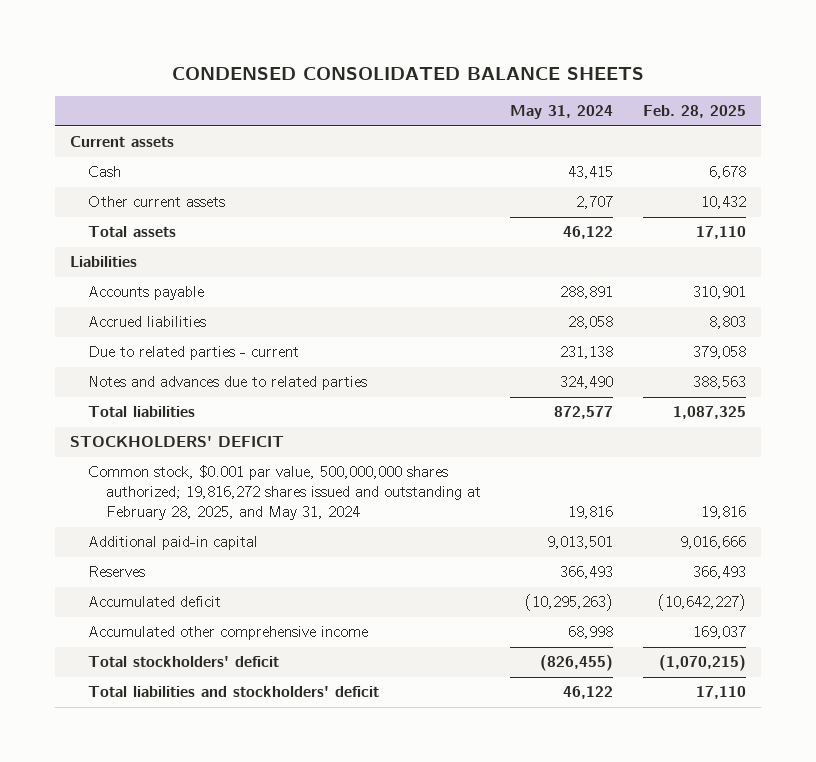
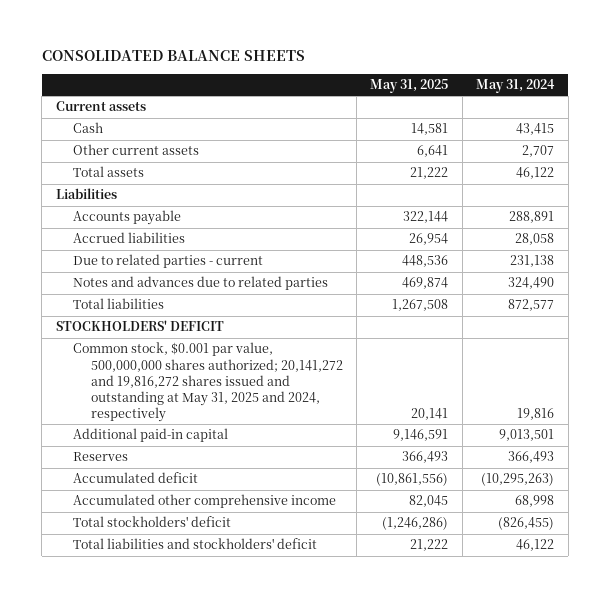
- CONDENSED CONSOLIDATED BALANCE SHEETS
+ CONSOLIDATED BALANCE SHEETS
- | May 31, 2024 | Feb. 28, 2025
+ | May 31, 2025 | May 31, 2024
- Common stock, $0.001 par value, 500,000,000 shares authorized; 19,816,272 shares issued and outstanding at February 28, 2025, and May 31, 2024 | 19,816 | 19,816
+ Common stock, $0.001 par value, 500,000,000 shares authorized; 20,141,272 and 19,816,272 shares issued and outstanding at May 31, 2025 and 2024, respectively | 20,141 | 19,816

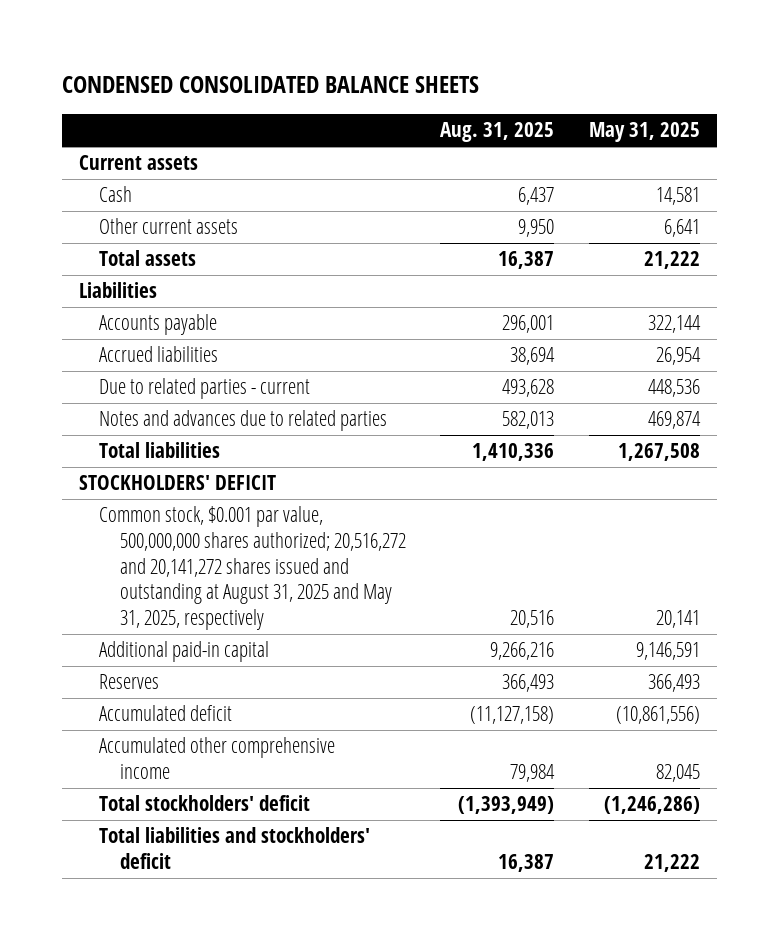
- CONSOLIDATED BALANCE SHEETS
+ CONDENSED CONSOLIDATED BALANCE SHEETS
- | May 31, 2025 | May 31, 2024
+ | Aug. 31, 2025 | May 31, 2025
- Common stock, $0.001 par value, 500,000,000 shares authorized; 20,141,272 and 19,816,272 shares issued and outstanding at May 31, 2025 and 2024, respectively | 20,141 | 19,816
+ Common stock, $0.001 par value, 500,000,000 shares authorized; 20,516,272 and 20,141,272 shares issued and outstanding at August 31, 2025 and May 31, 2025, respectively | 20,516 | 20,141

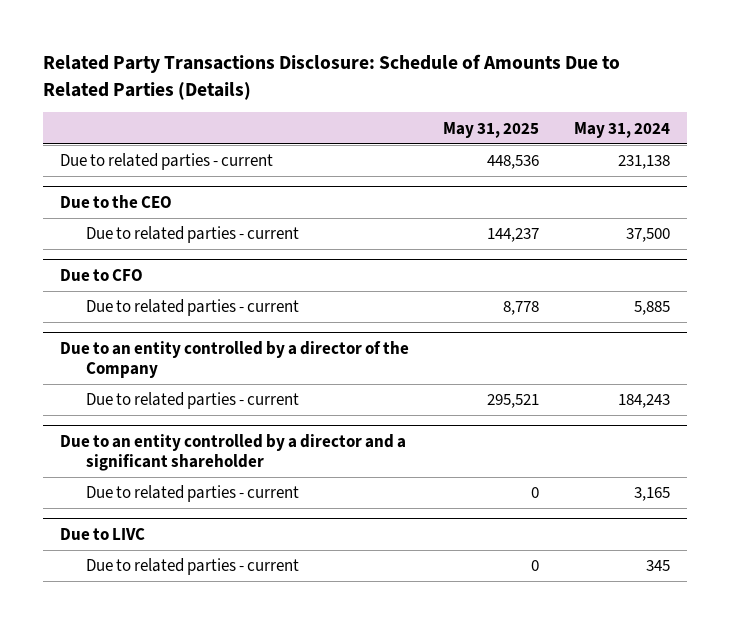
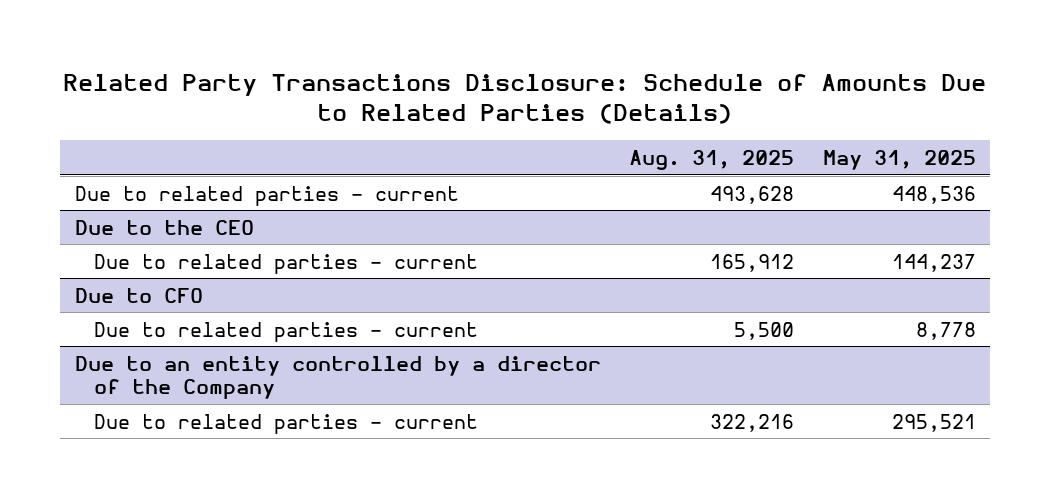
- | May 31, 2025 | May 31, 2024
+ | Aug. 31, 2025 | May 31, 2025
- Due to an entity controlled by a director and a significant shareholder
- Due to related parties - current | 0 | 3,165
- Due to LIVC
- Due to related parties - current | 0 | 345

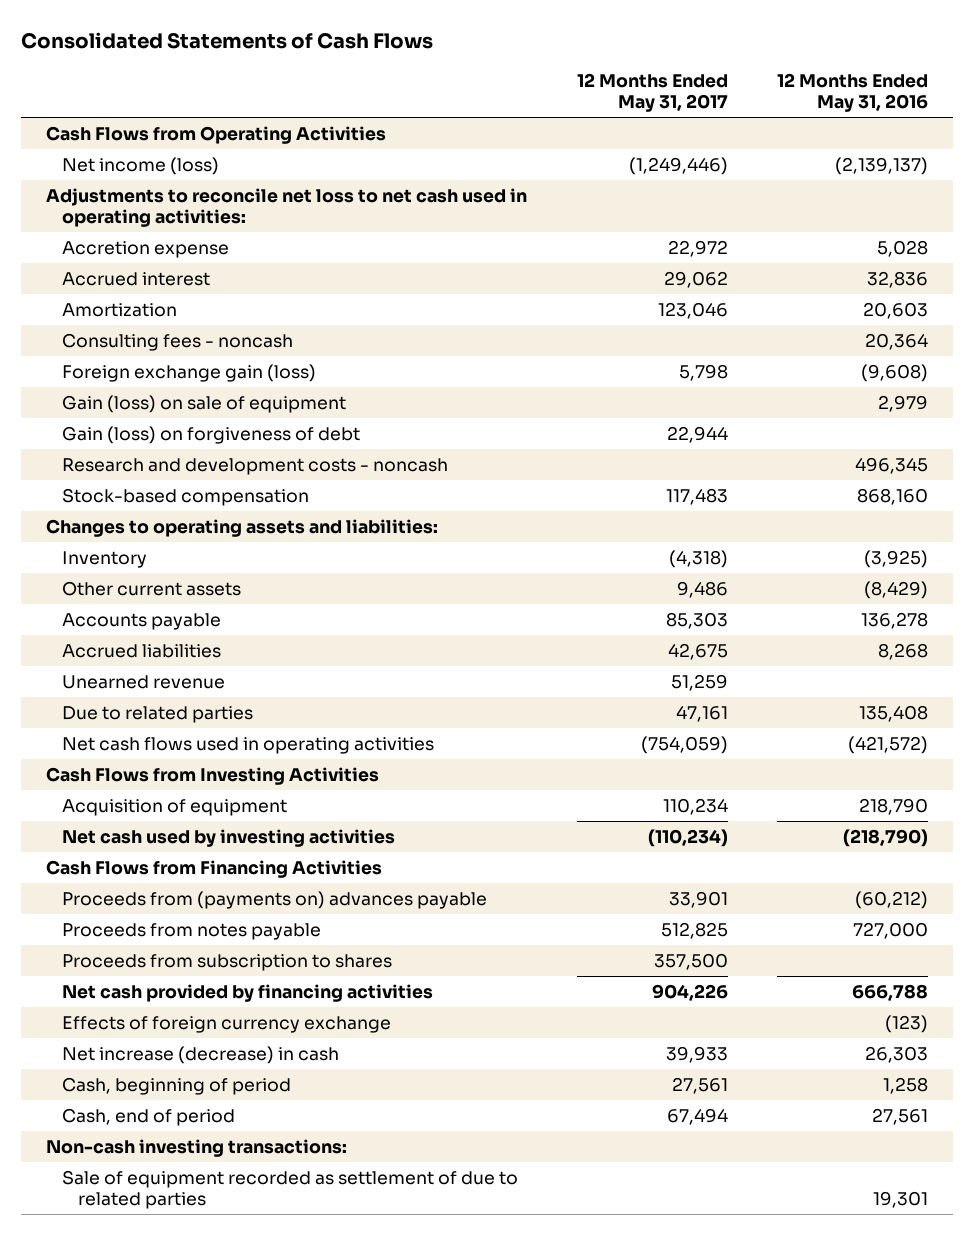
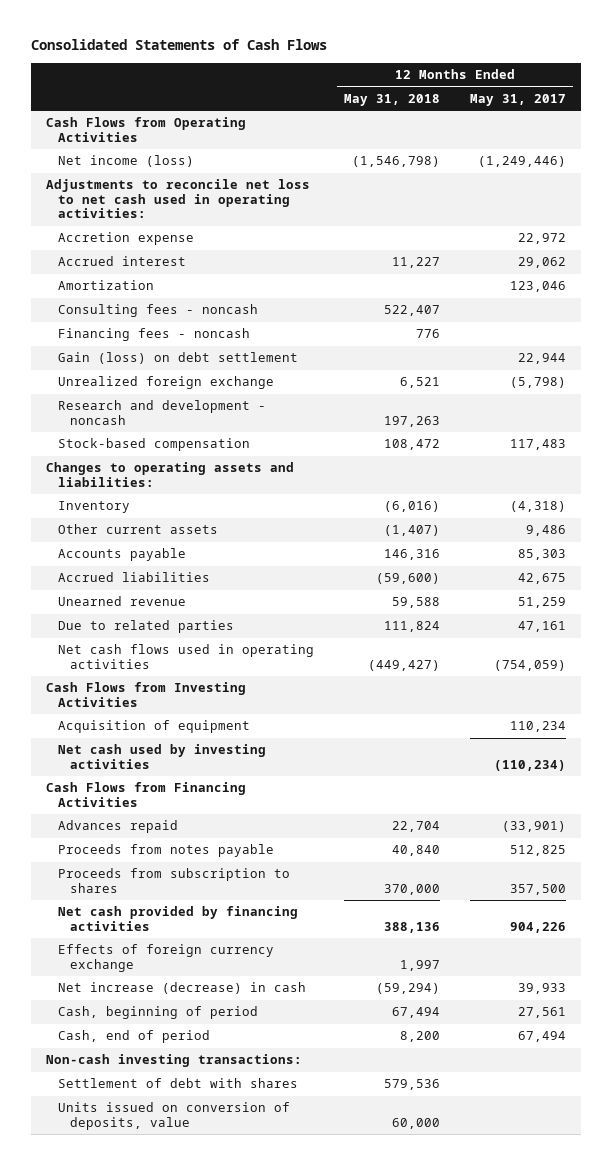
- | 12 Months Ended May 31, 2017 | 12 Months Ended May 31, 2016
+ | 12 Months Ended May 31, 2018 | 12 Months Ended May 31, 2017
- Foreign exchange gain (loss) | 5,798 | (9,608)
- Gain (loss) on sale of equipment | | 2,979
- Gain (loss) on forgiveness of debt | 22,944 |
- Research and development costs - noncash | | 496,345
+ Financing fees - noncash | 776 |
+ Gain (loss) on debt settlement | | 22,944
+ Unrealized foreign exchange | 6,521 | (5,798)
+ Research and development - noncash | 197,263 |
- Proceeds from (payments on) advances payable | 33,901 | (60,212)
+ Advances repaid | 22,704 | (33,901)
- Sale of equipment recorded as settlement of due to related parties | | 19,301
+ Settlement of debt with shares | 579,536 |
+ Units issued on conversion of deposits, value | 60,000 |

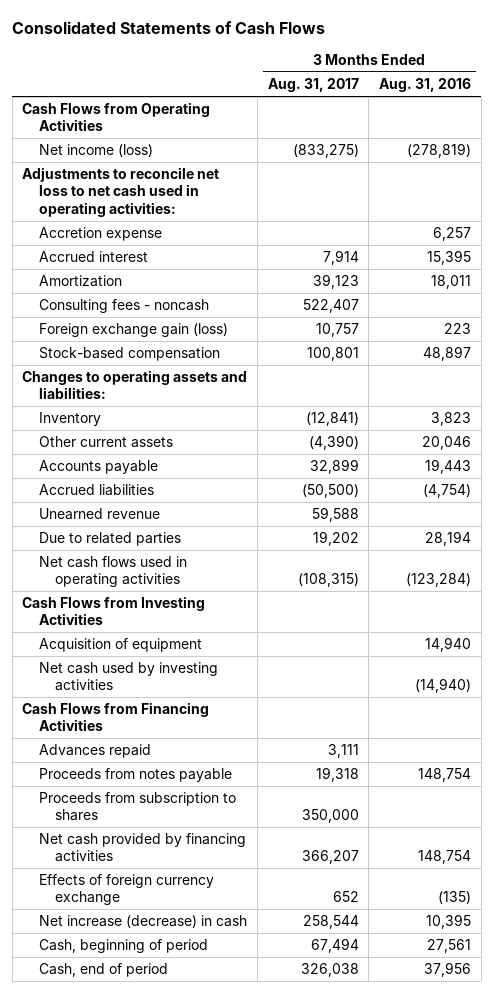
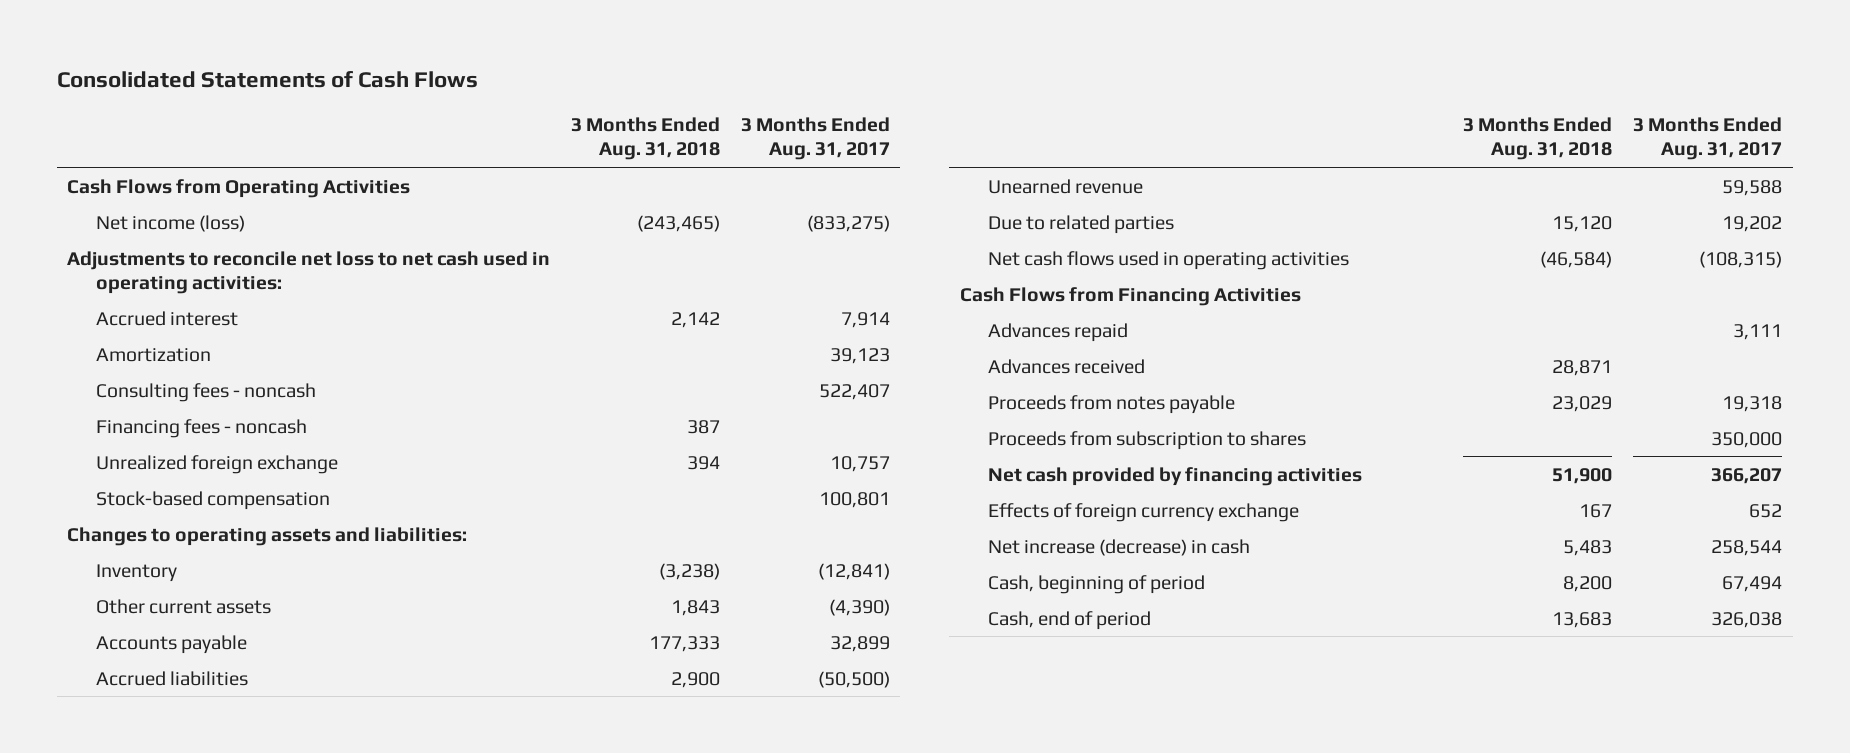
- | 3 Months Ended Aug. 31, 2017 | 3 Months Ended Aug. 31, 2016
+ | 3 Months Ended Aug. 31, 2018 | 3 Months Ended Aug. 31, 2017
- Accretion expense | | 6,257
- Foreign exchange gain (loss) | 10,757 | 223
+ Financing fees - noncash | 387 |
+ Unrealized foreign exchange | 394 | 10,757
- Cash Flows from Investing Activities
- Acquisition of equipment | | 14,940
- Net cash used by investing activities | | (14,940)
+ Advances received | 28,871 |

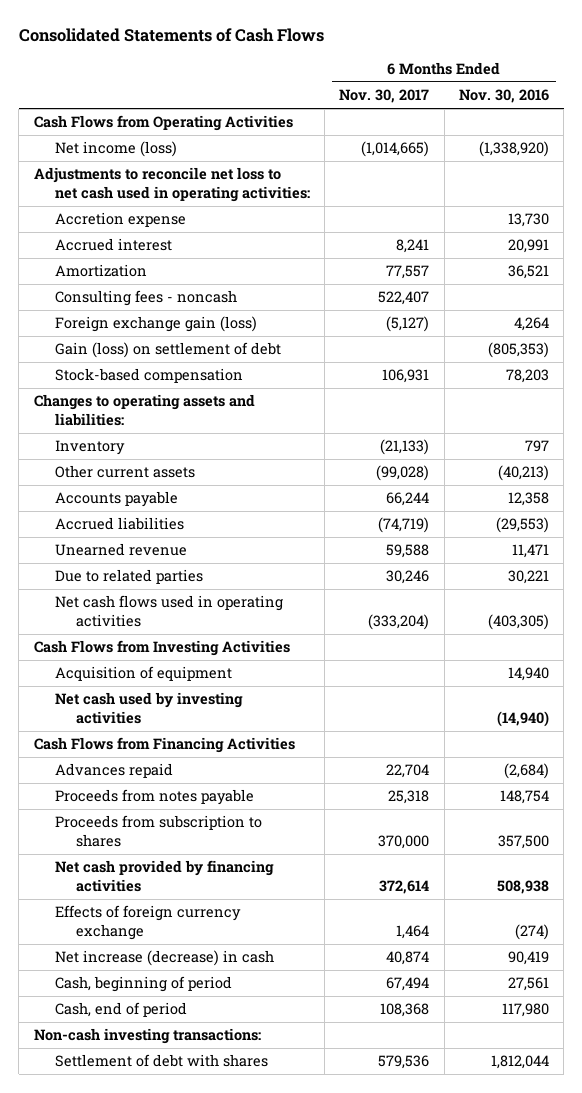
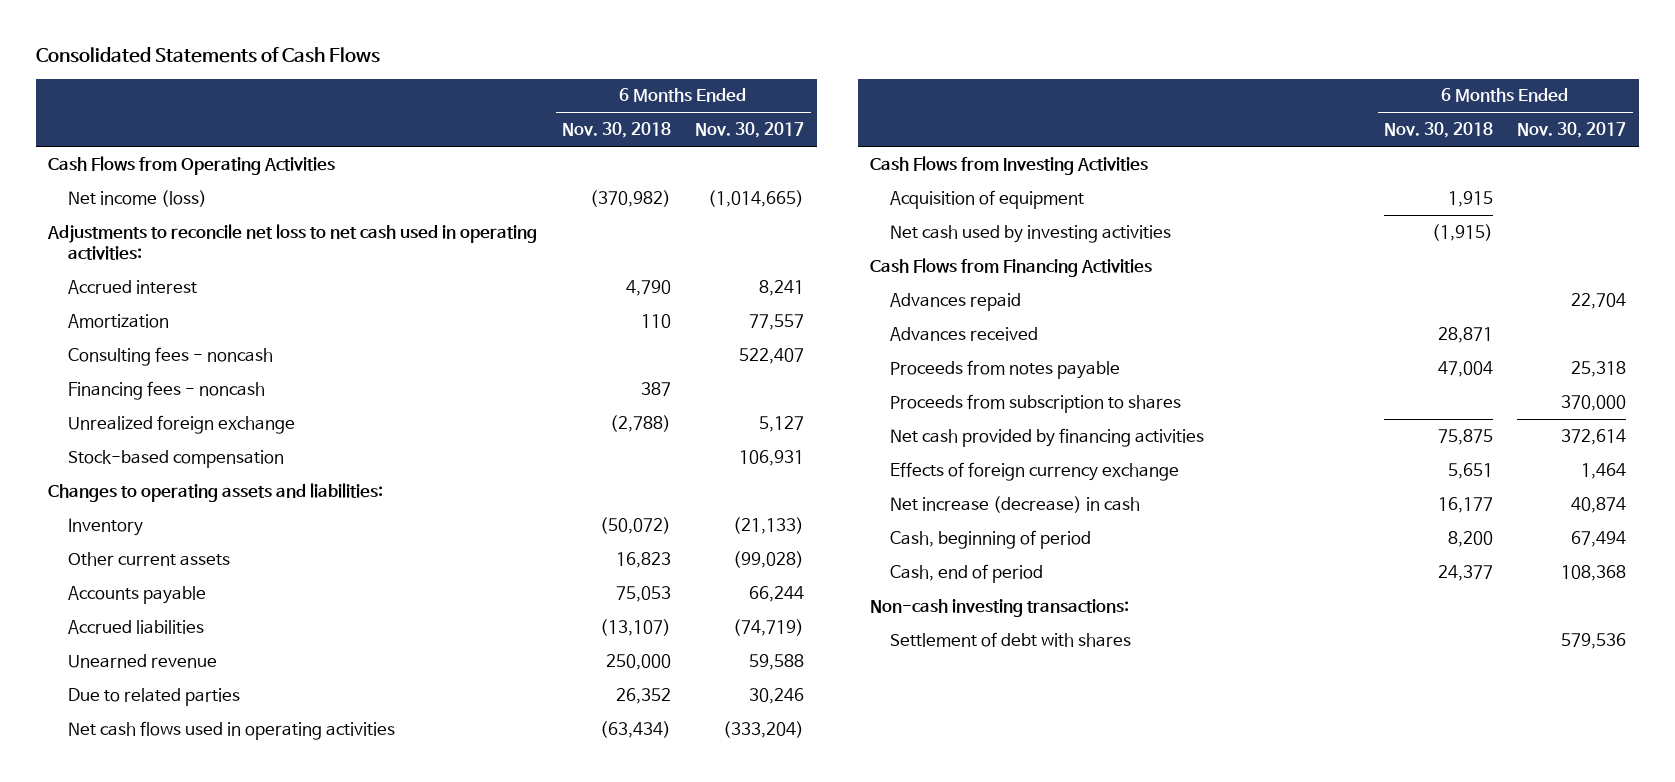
- | 6 Months Ended Nov. 30, 2017 | 6 Months Ended Nov. 30, 2016
+ | 6 Months Ended Nov. 30, 2018 | 6 Months Ended Nov. 30, 2017
- Accretion expense | | 13,730
- Foreign exchange gain (loss) | (5,127) | 4,264
- Gain (loss) on settlement of debt | | (805,353)
+ Financing fees - noncash | 387 |
+ Unrealized foreign exchange | (2,788) | 5,127
+ Advances received | 28,871 |

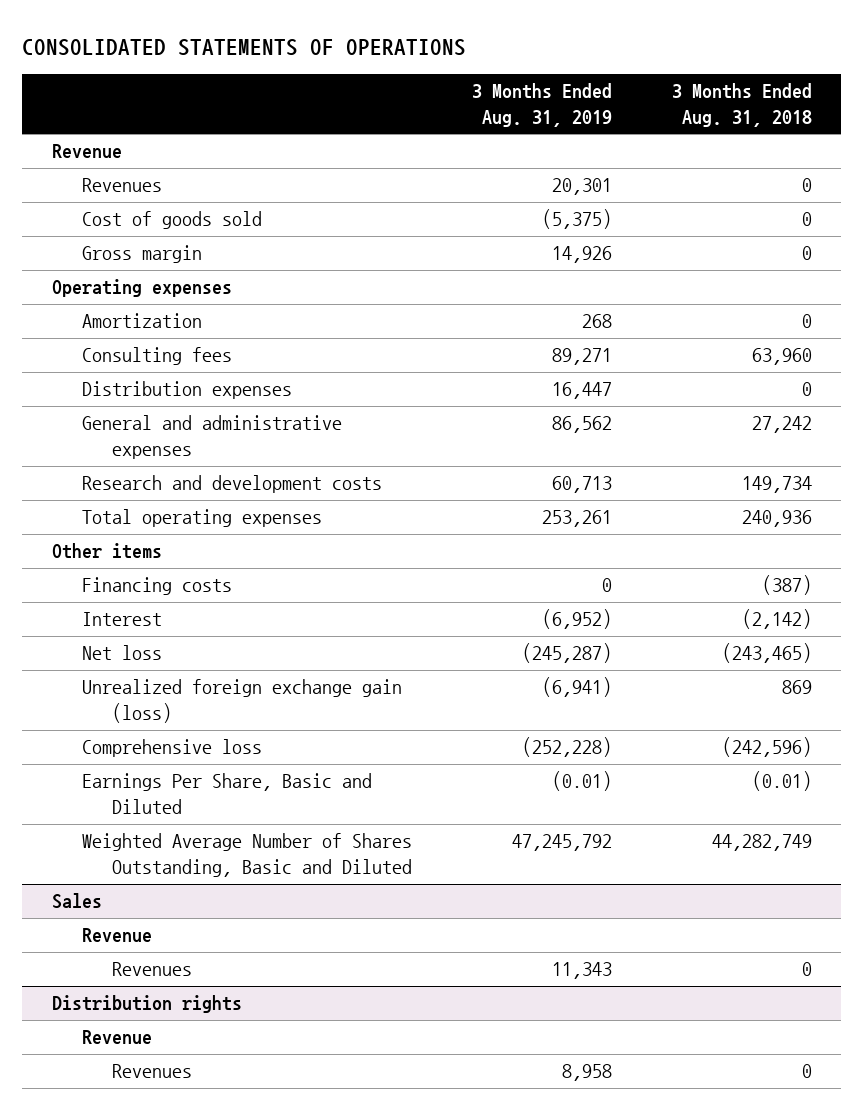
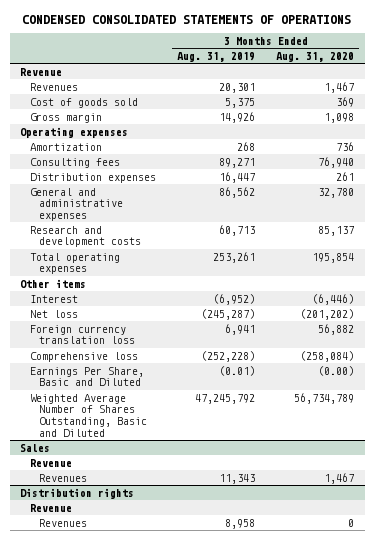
- CONSOLIDATED STATEMENTS OF OPERATIONS
+ CONDENSED CONSOLIDATED STATEMENTS OF OPERATIONS
- | 3 Months Ended Aug. 31, 2019 | 3 Months Ended Aug. 31, 2018
+ | 3 Months Ended Aug. 31, 2019 | 3 Months Ended Aug. 31, 2020
- Cost of goods sold | (5,375) | 0
+ Cost of goods sold | 5,375 | 369
- Financing costs | 0 | (387)
- Unrealized foreign exchange gain (loss) | (6,941) | 869
+ Foreign currency translation loss | 6,941 | 56,882

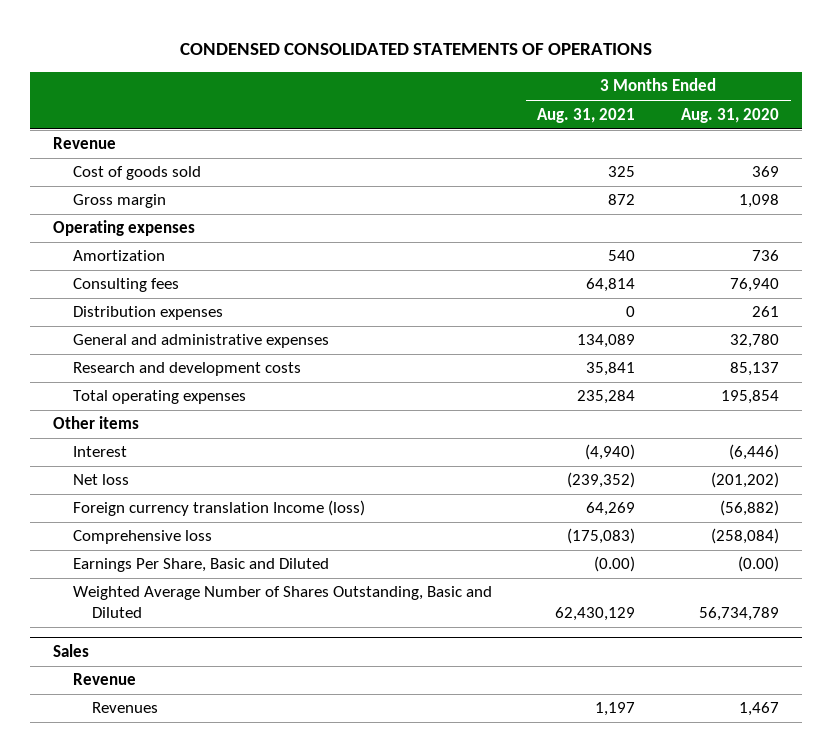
- | 3 Months Ended Aug. 31, 2019 | 3 Months Ended Aug. 31, 2020
+ | 3 Months Ended Aug. 31, 2021 | 3 Months Ended Aug. 31, 2020
- Revenues | 20,301 | 1,467
- Foreign currency translation loss | 6,941 | 56,882
+ Foreign currency translation Income (loss) | 64,269 | (56,882)
- Distribution rights
- Revenue
- Revenues | 8,958 | 0

